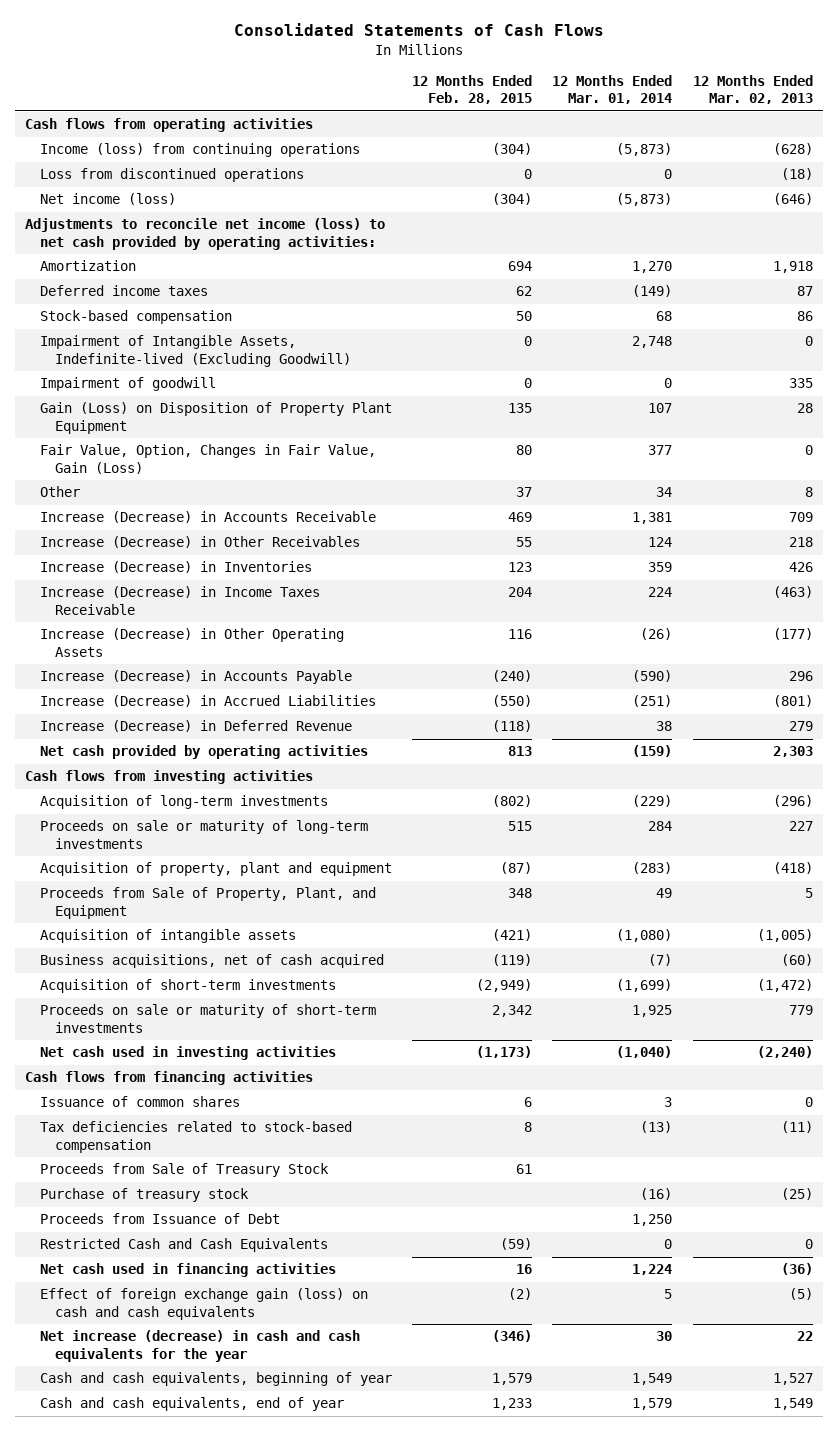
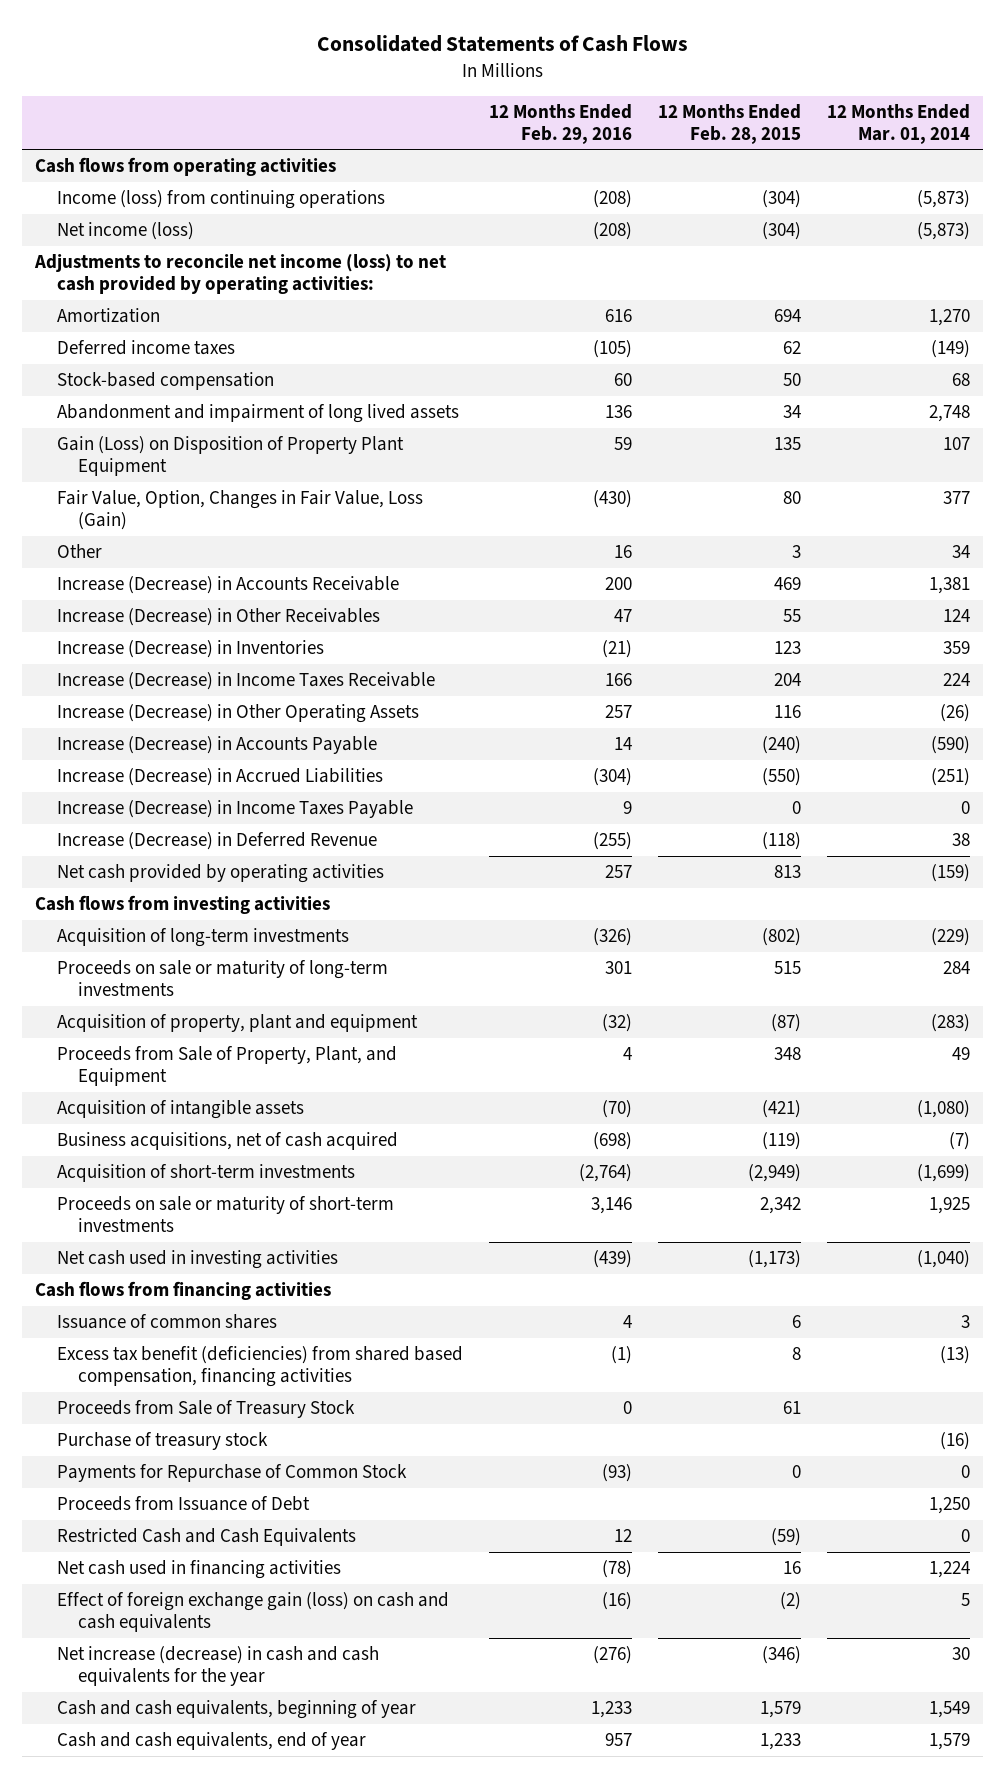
- | 12 Months Ended Feb. 28, 2015 | 12 Months Ended Mar. 01, 2014 | 12 Months Ended Mar. 02, 2013
+ | 12 Months Ended Feb. 29, 2016 | 12 Months Ended Feb. 28, 2015 | 12 Months Ended Mar. 01, 2014
- Loss from discontinued operations | 0 | 0 | (18)
- Impairment of Intangible Assets, Indefinite-lived (Excluding Goodwill) | 0 | 2,748 | 0
- Impairment of goodwill | 0 | 0 | 335
+ Abandonment and impairment of long lived assets | 136 | 34 | 2,748
- Fair Value, Option, Changes in Fair Value, Gain (Loss) | 80 | 377 | 0
- Other | 37 | 34 | 8
+ Fair Value, Option, Changes in Fair Value, Loss (Gain) | (430) | 80 | 377
+ Other | 16 | 3 | 34
+ Increase (Decrease) in Income Taxes Payable | 9 | 0 | 0
- Tax deficiencies related to stock-based compensation | 8 | (13) | (11)
+ Excess tax benefit (deficiencies) from shared based compensation, financing activities | (1) | 8 | (13)
+ Payments for Repurchase of Common Stock | (93) | 0 | 0

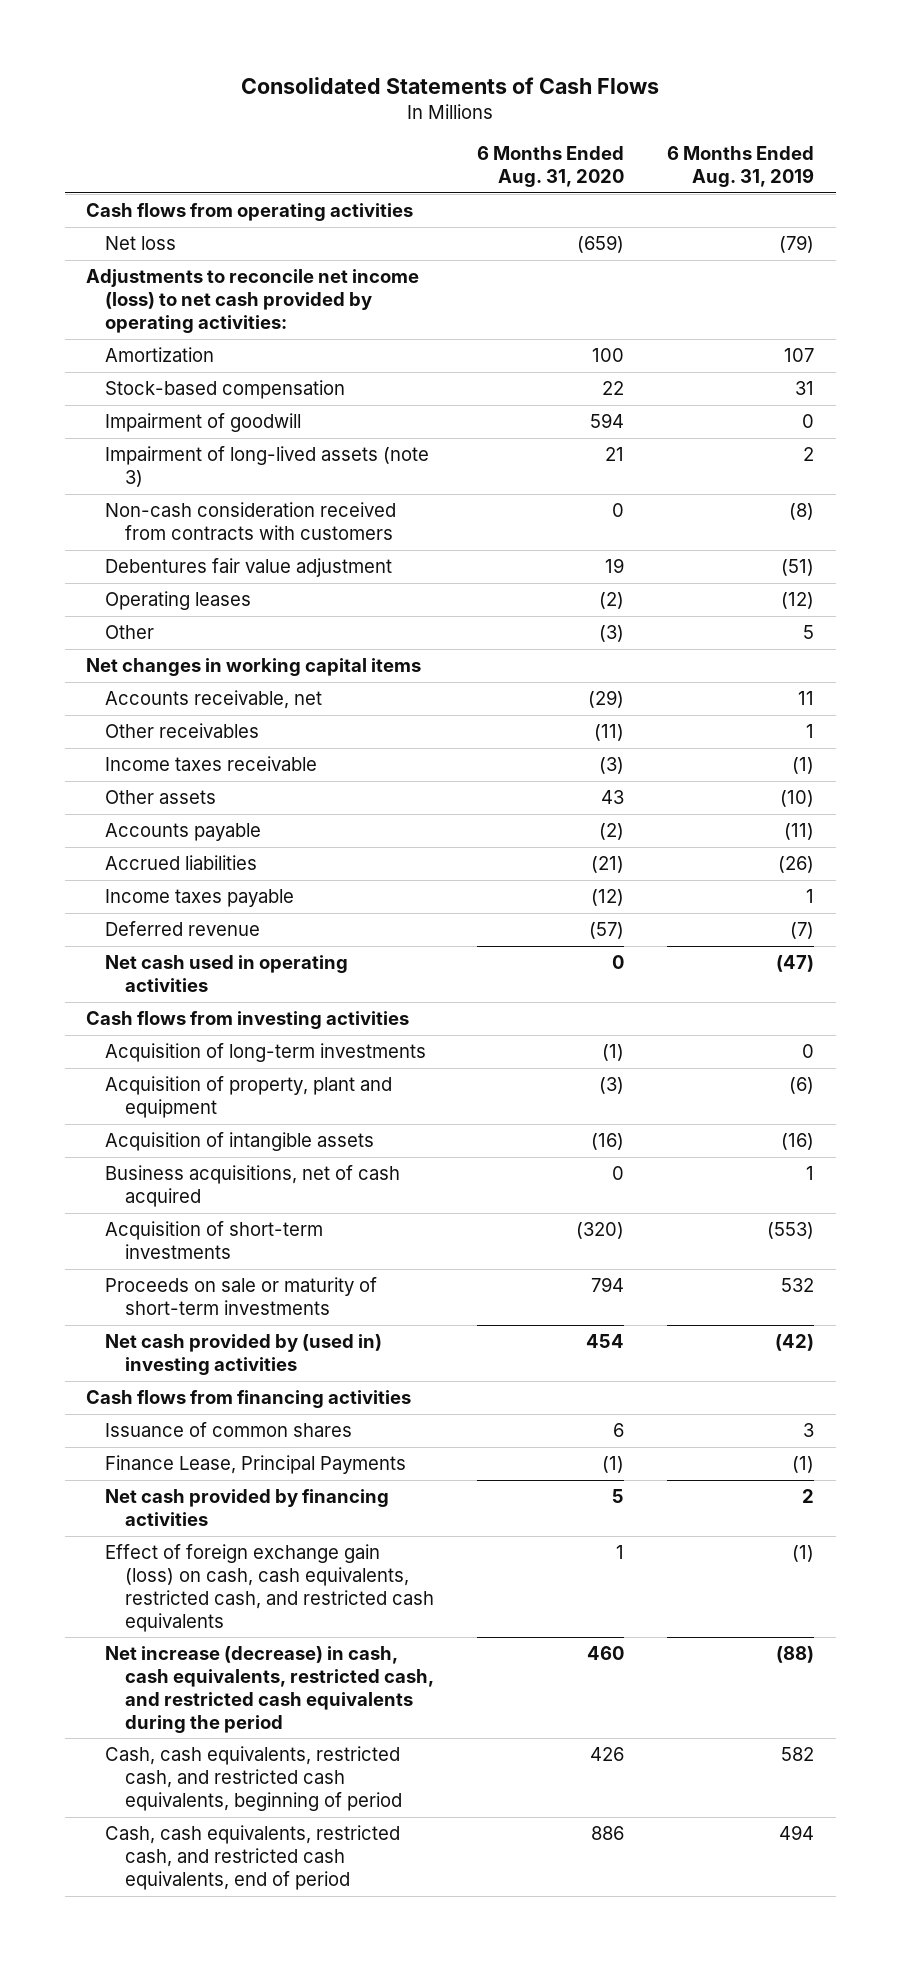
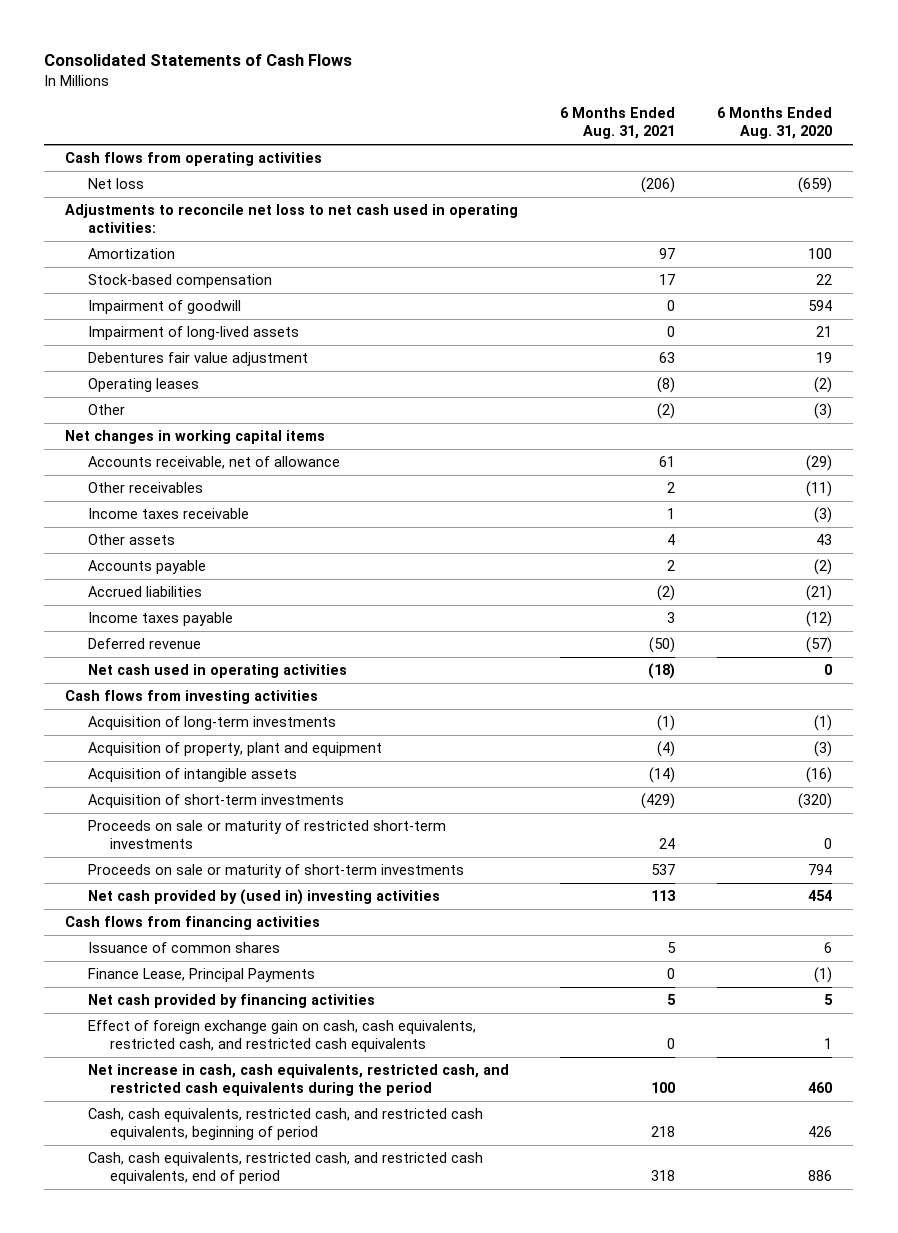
- | 6 Months Ended Aug. 31, 2020 | 6 Months Ended Aug. 31, 2019
+ | 6 Months Ended Aug. 31, 2021 | 6 Months Ended Aug. 31, 2020
- Adjustments to reconcile net income (loss) to net cash provided by operating activities:
+ Adjustments to reconcile net loss to net cash used in operating activities:
- Impairment of long-lived assets (note 3) | 21 | 2
- Non-cash consideration received from contracts with customers | 0 | (8)
+ Impairment of long-lived assets | 0 | 21
- Accounts receivable, net | (29) | 11
+ Accounts receivable, net of allowance | 61 | (29)
- Business acquisitions, net of cash acquired | 0 | 1
+ Proceeds on sale or maturity of restricted short-term investments | 24 | 0
- Effect of foreign exchange gain (loss) on cash, cash equivalents, restricted cash, and restricted cash equivalents | 1 | (1)
- Net increase (decrease) in cash, cash equivalents, restricted cash, and restricted cash equivalents during the period | 460 | (88)
+ Effect of foreign exchange gain on cash, cash equivalents, restricted cash, and restricted cash equivalents | 0 | 1
+ Net increase in cash, cash equivalents, restricted cash, and restricted cash equivalents during the period | 100 | 460

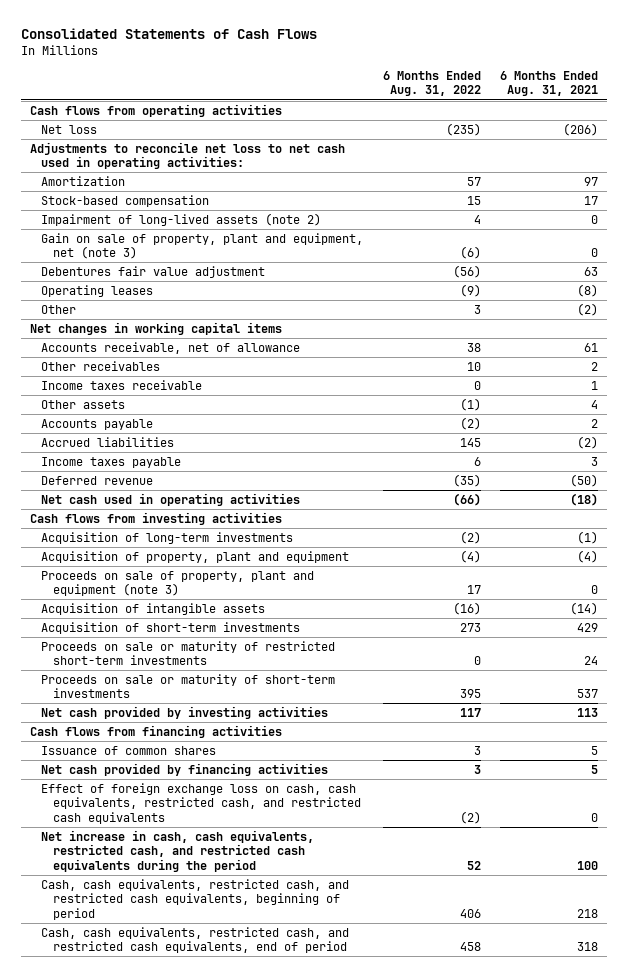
- | 6 Months Ended Aug. 31, 2021 | 6 Months Ended Aug. 31, 2020
+ | 6 Months Ended Aug. 31, 2022 | 6 Months Ended Aug. 31, 2021
- Impairment of goodwill | 0 | 594
- Impairment of long-lived assets | 0 | 21
+ Impairment of long-lived assets (note 2) | 4 | 0
+ Gain on sale of property, plant and equipment, net (note 3) | (6) | 0
+ Proceeds on sale of property, plant and equipment (note 3) | 17 | 0
- Acquisition of short-term investments | (429) | (320)
+ Acquisition of short-term investments | 273 | 429
- Net cash provided by (used in) investing activities | 113 | 454
+ Net cash provided by investing activities | 117 | 113
- Finance Lease, Principal Payments | 0 | (1)
- Effect of foreign exchange gain on cash, cash equivalents, restricted cash, and restricted cash equivalents | 0 | 1
+ Effect of foreign exchange loss on cash, cash equivalents, restricted cash, and restricted cash equivalents | (2) | 0

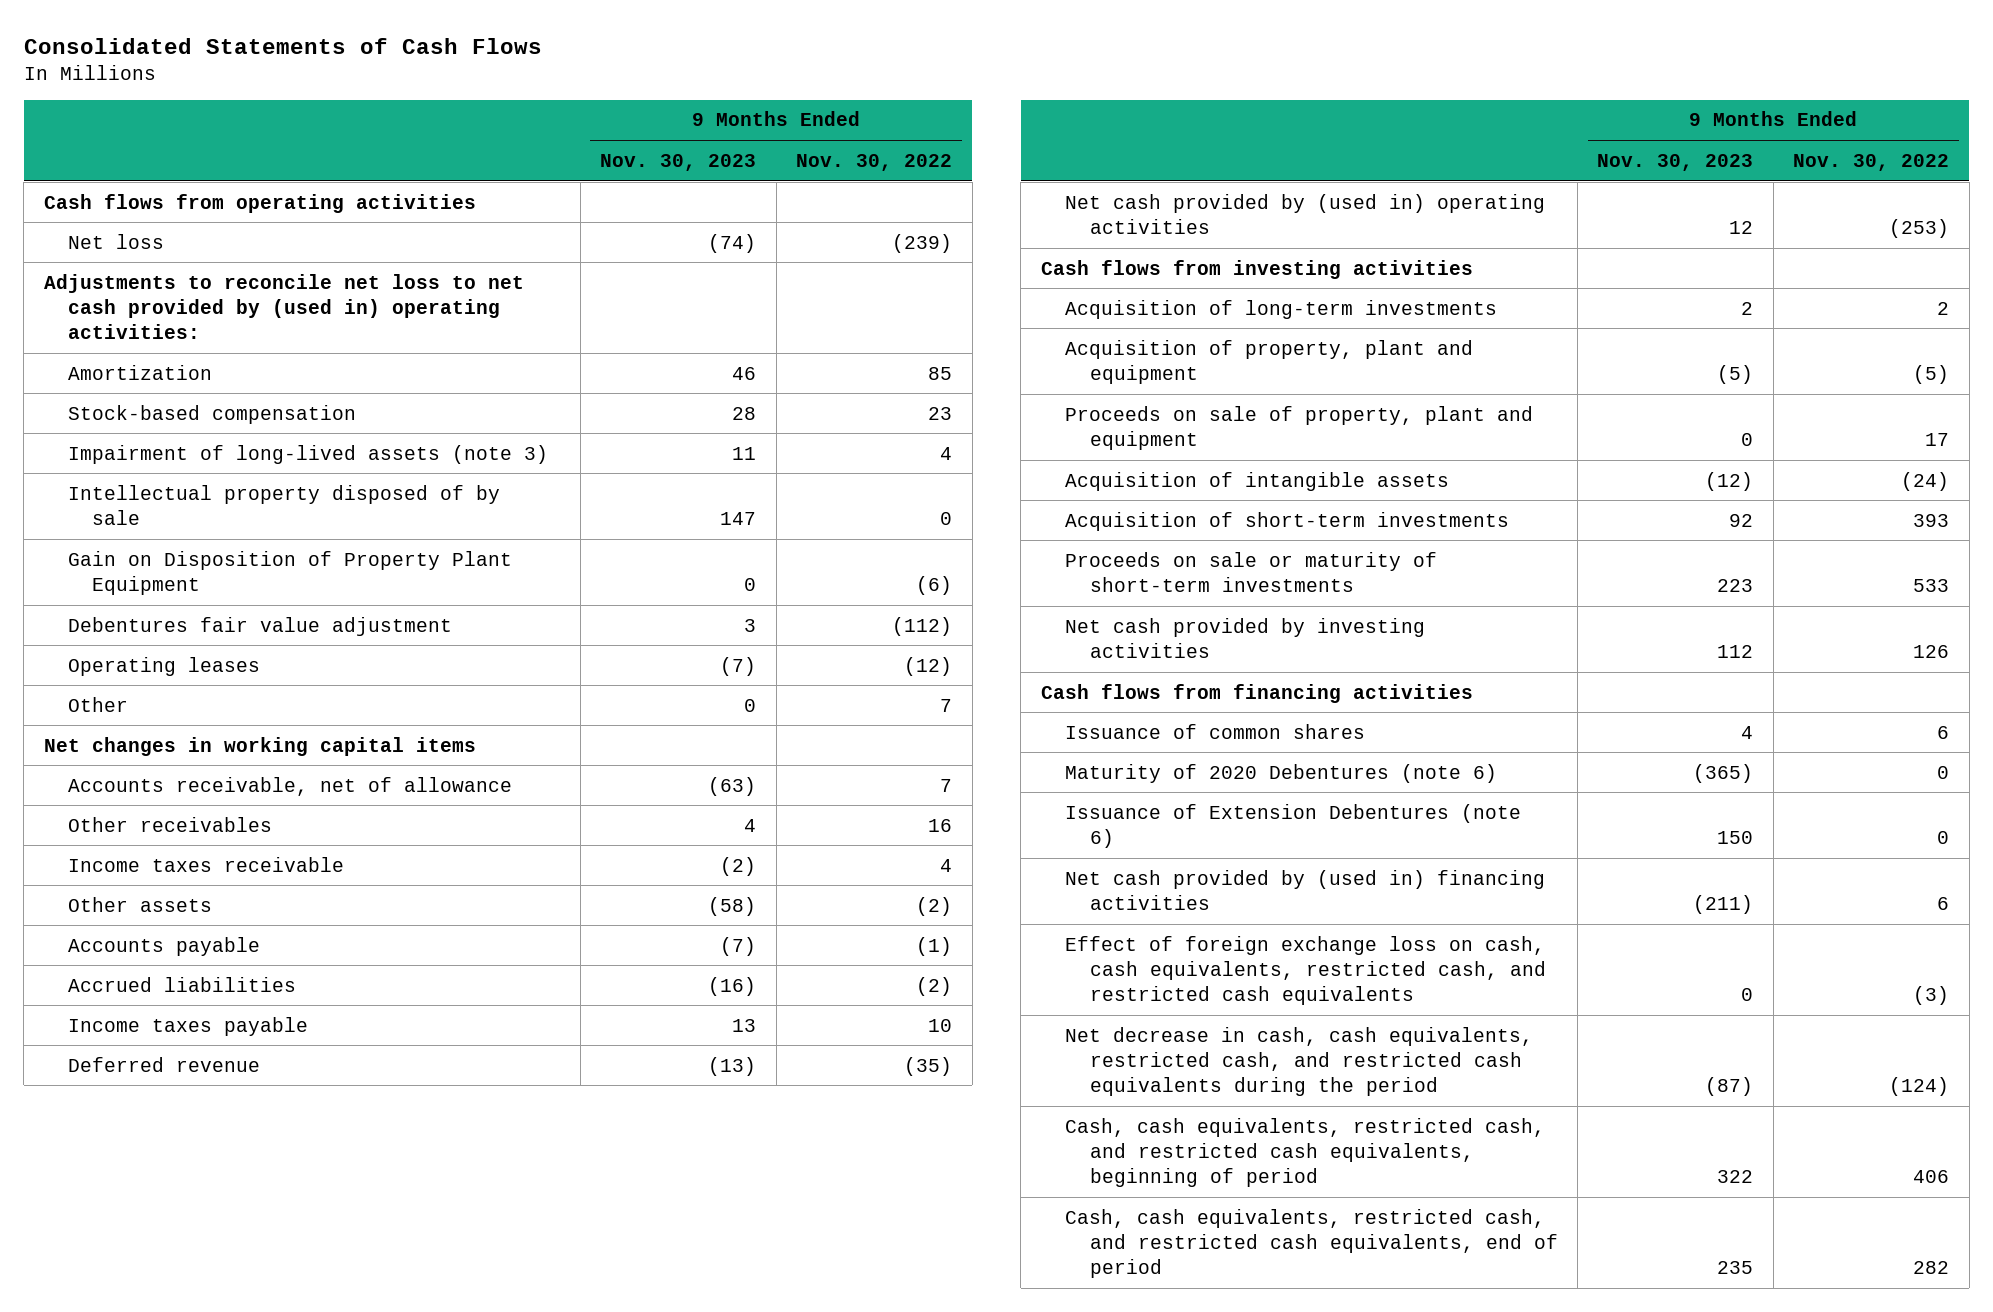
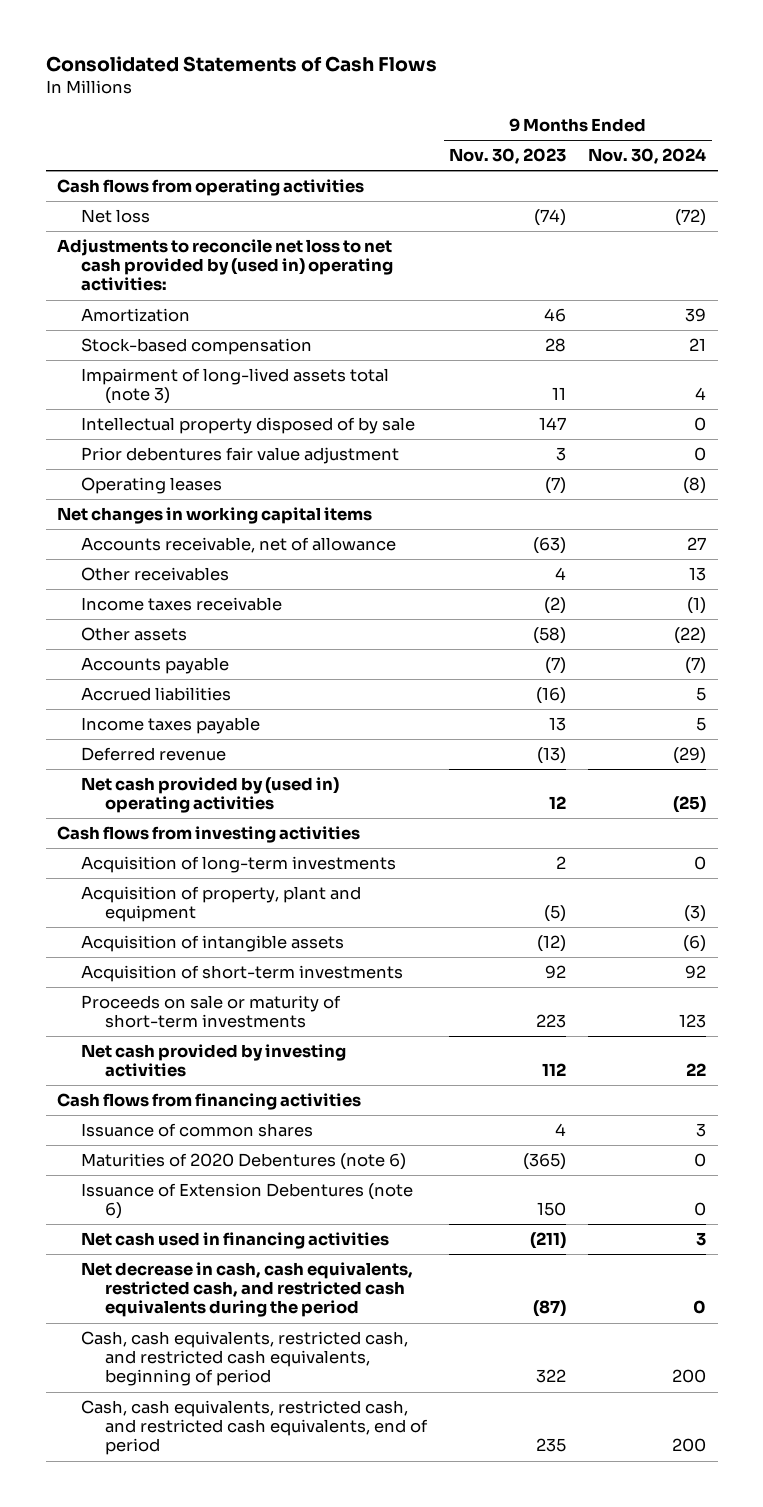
- | 9 Months Ended Nov. 30, 2023 | 9 Months Ended Nov. 30, 2022
+ | 9 Months Ended Nov. 30, 2023 | 9 Months Ended Nov. 30, 2024
- Impairment of long-lived assets (note 3) | 11 | 4
+ Impairment of long-lived assets total (note 3) | 11 | 4
- Gain on Disposition of Property Plant Equipment | 0 | (6)
- Debentures fair value adjustment | 3 | (112)
+ Prior debentures fair value adjustment | 3 | 0
- Other | 0 | 7
- Proceeds on sale of property, plant and equipment | 0 | 17
- Maturity of 2020 Debentures (note 6) | (365) | 0
+ Maturities of 2020 Debentures (note 6) | (365) | 0
- Net cash provided by (used in) financing activities | (211) | 6
- Effect of foreign exchange loss on cash, cash equivalents, restricted cash, and restricted cash equivalents | 0 | (3)
+ Net cash used in financing activities | (211) | 3

